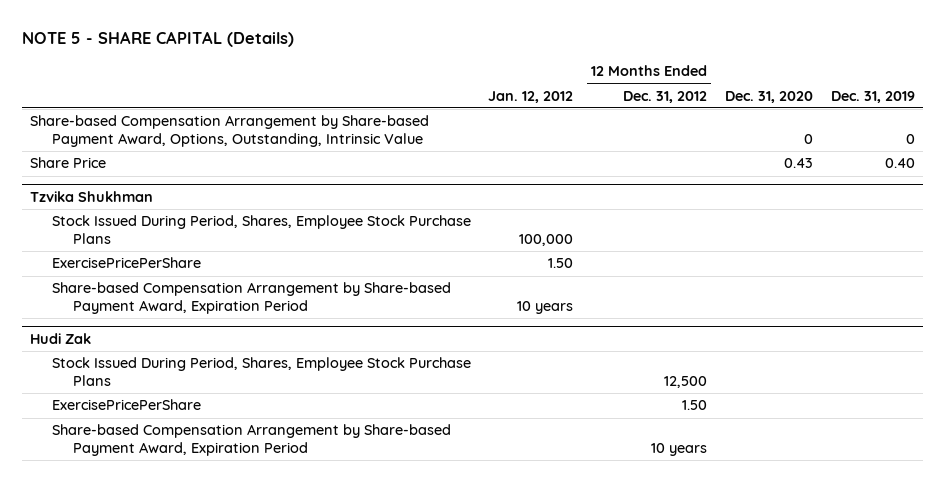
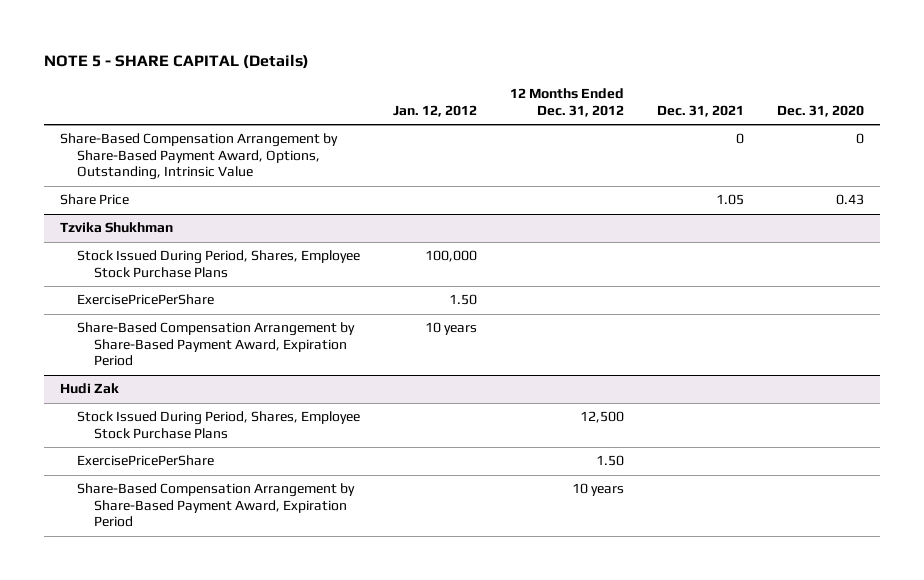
- | Jan. 12, 2012 | 12 Months Ended Dec. 31, 2012 | Dec. 31, 2020 | Dec. 31, 2019
+ | Jan. 12, 2012 | 12 Months Ended Dec. 31, 2012 | Dec. 31, 2021 | Dec. 31, 2020
- Share-based Compensation Arrangement by Share-based Payment Award, Options, Outstanding, Intrinsic Value | | | 0 | 0
+ Share-Based Compensation Arrangement by Share-Based Payment Award, Options, Outstanding, Intrinsic Value | | | 0 | 0
@ Tzvika Shukhman
- Share-based Compensation Arrangement by Share-based Payment Award, Expiration Period | 10 years | | |
+ Share-Based Compensation Arrangement by Share-Based Payment Award, Expiration Period | 10 years | | |
@ Hudi Zak
- Share-based Compensation Arrangement by Share-based Payment Award, Expiration Period | | 10 years | |
+ Share-Based Compensation Arrangement by Share-Based Payment Award, Expiration Period | | 10 years | |

